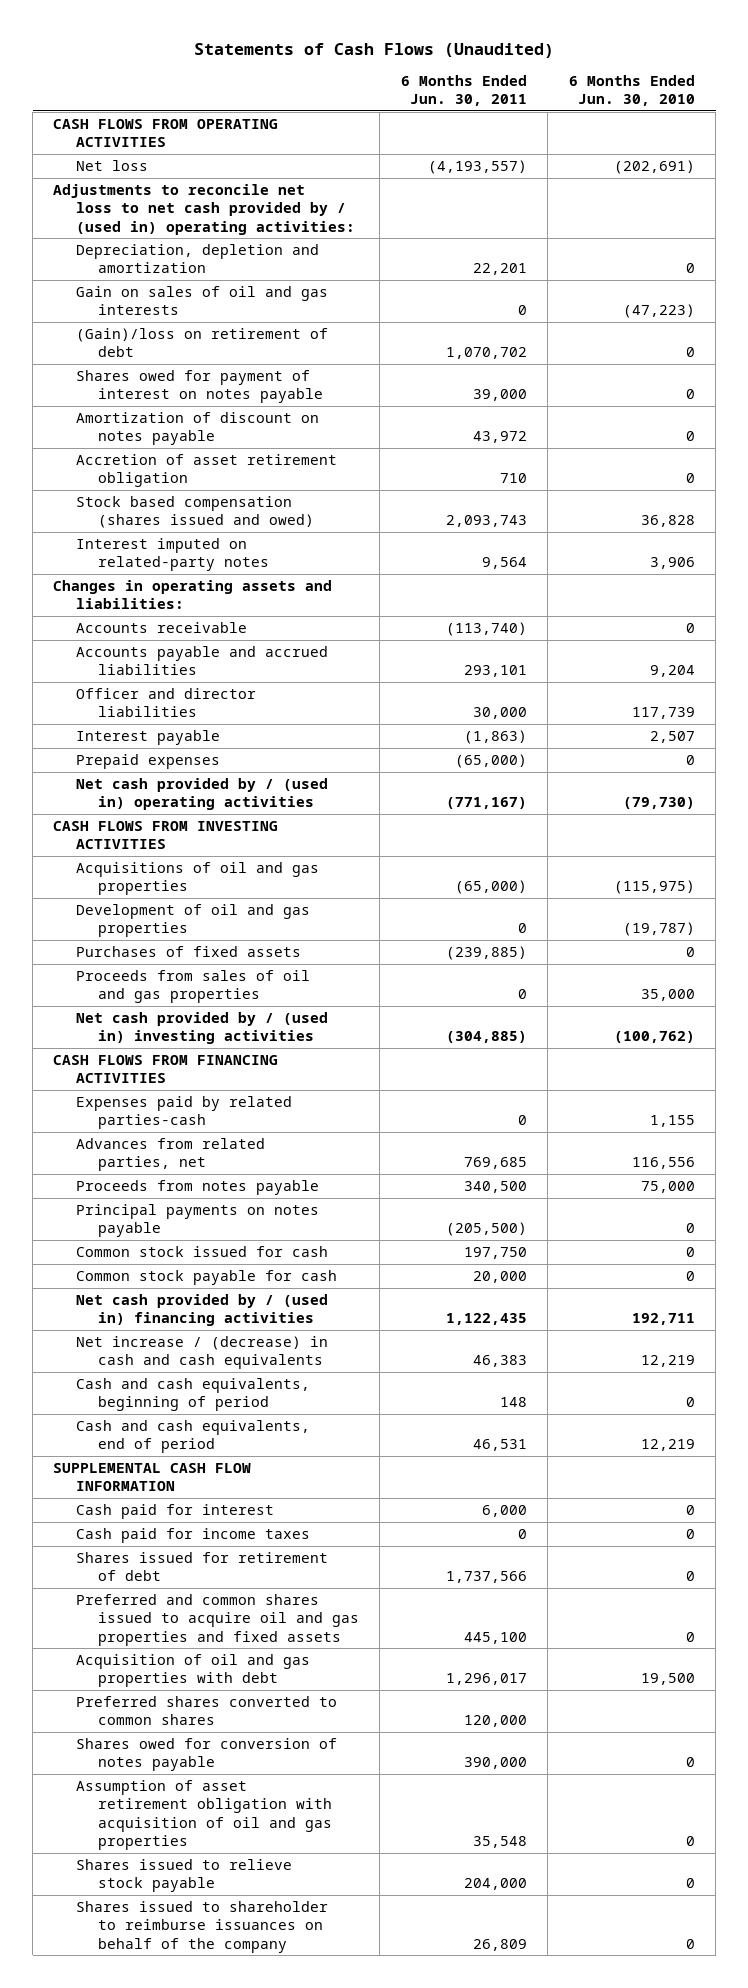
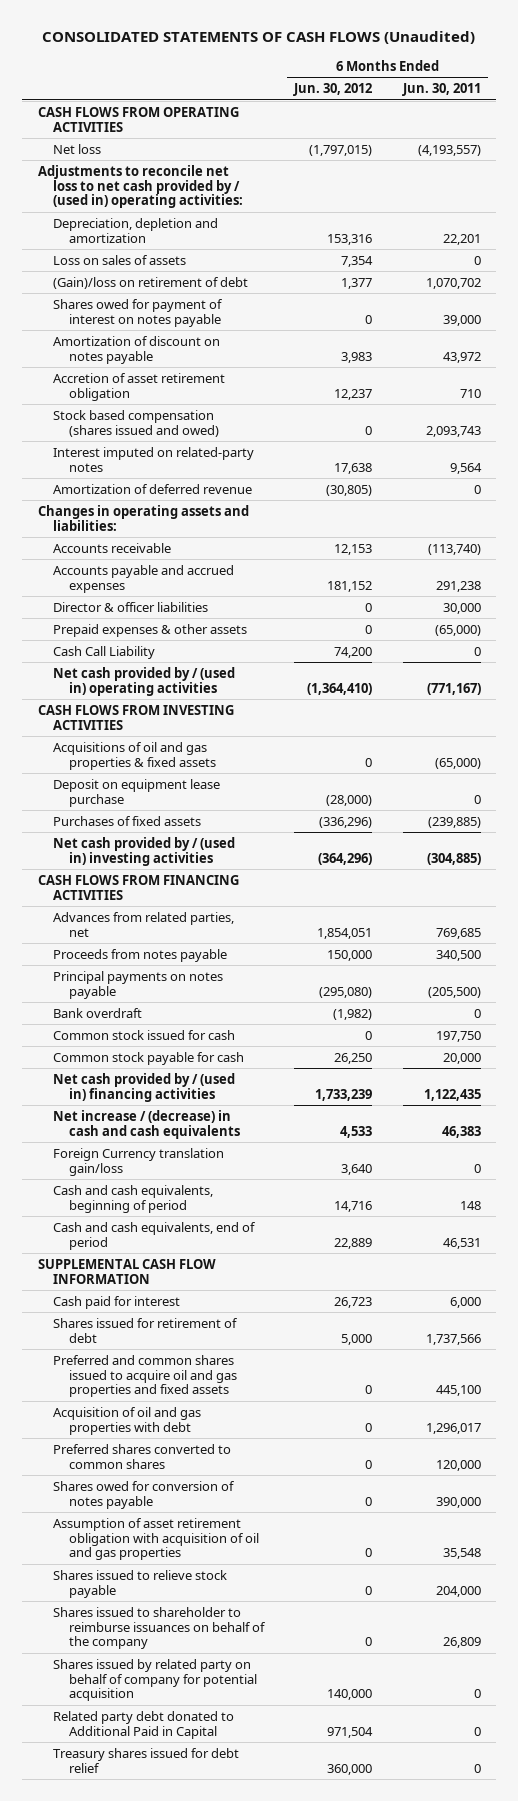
- Statements of Cash Flows (Unaudited)
+ CONSOLIDATED STATEMENTS OF CASH FLOWS (Unaudited)
- | 6 Months Ended Jun. 30, 2011 | 6 Months Ended Jun. 30, 2010
+ | 6 Months Ended Jun. 30, 2012 | 6 Months Ended Jun. 30, 2011
- Gain on sales of oil and gas interests | 0 | (47,223)
+ Loss on sales of assets | 7,354 | 0
+ Amortization of deferred revenue | (30,805) | 0
- Accounts payable and accrued liabilities | 293,101 | 9,204
- Officer and director liabilities | 30,000 | 117,739
- Interest payable | (1,863) | 2,507
- Prepaid expenses | (65,000) | 0
+ Accounts payable and accrued expenses | 181,152 | 291,238
+ Director & officer liabilities | 0 | 30,000
+ Prepaid expenses & other assets | 0 | (65,000)
+ Cash Call Liability | 74,200 | 0
- Acquisitions of oil and gas properties | (65,000) | (115,975)
- Development of oil and gas properties | 0 | (19,787)
+ Acquisitions of oil and gas properties & fixed assets | 0 | (65,000)
+ Deposit on equipment lease purchase | (28,000) | 0
- Proceeds from sales of oil and gas properties | 0 | 35,000
- Expenses paid by related parties-cash | 0 | 1,155
+ Bank overdraft | (1,982) | 0
+ Foreign Currency translation gain/loss | 3,640 | 0
- Cash paid for income taxes | 0 | 0
+ Shares issued by related party on behalf of company for potential acquisition | 140,000 | 0
+ Related party debt donated to Additional Paid in Capital | 971,504 | 0
+ Treasury shares issued for debt relief | 360,000 | 0

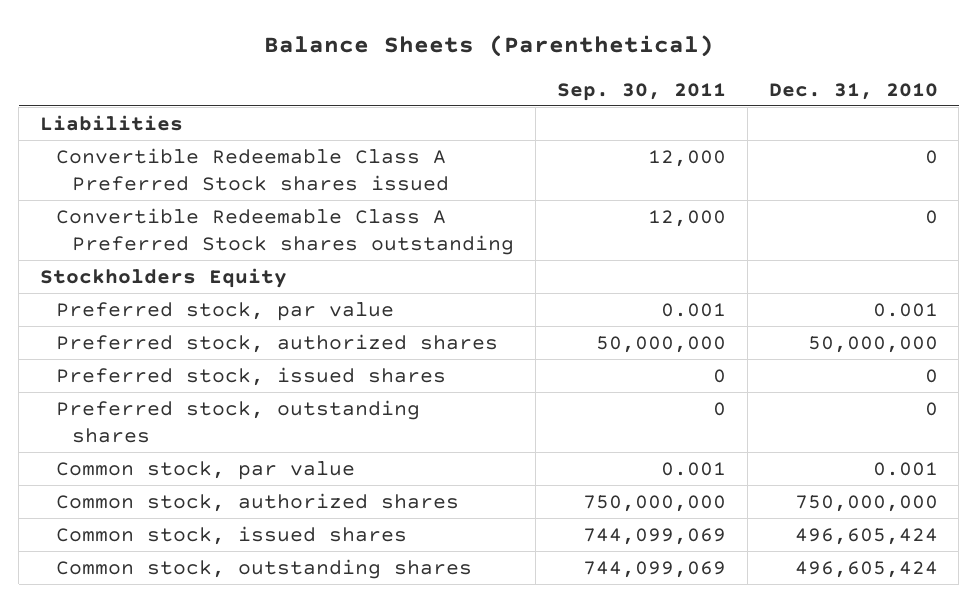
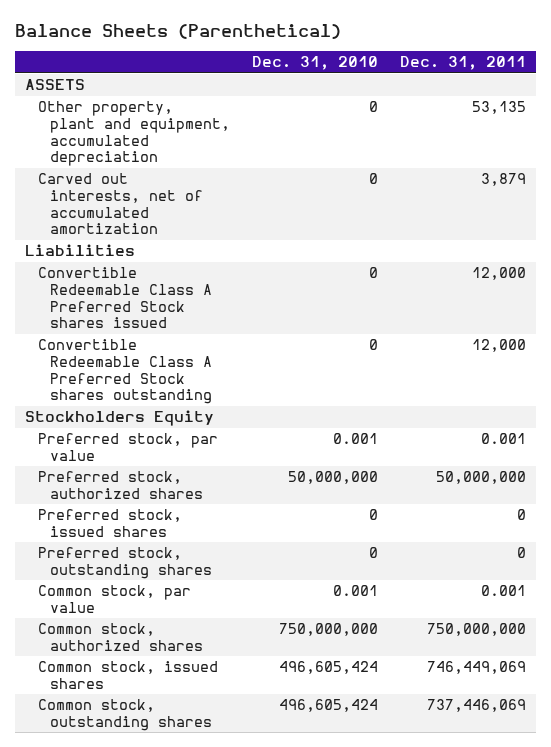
- | Sep. 30, 2011 | Dec. 31, 2010
+ | Dec. 31, 2010 | Dec. 31, 2011
+ ASSETS
+ Other property, plant and equipment, accumulated depreciation | 0 | 53,135
+ Carved out interests, net of accumulated amortization | 0 | 3,879

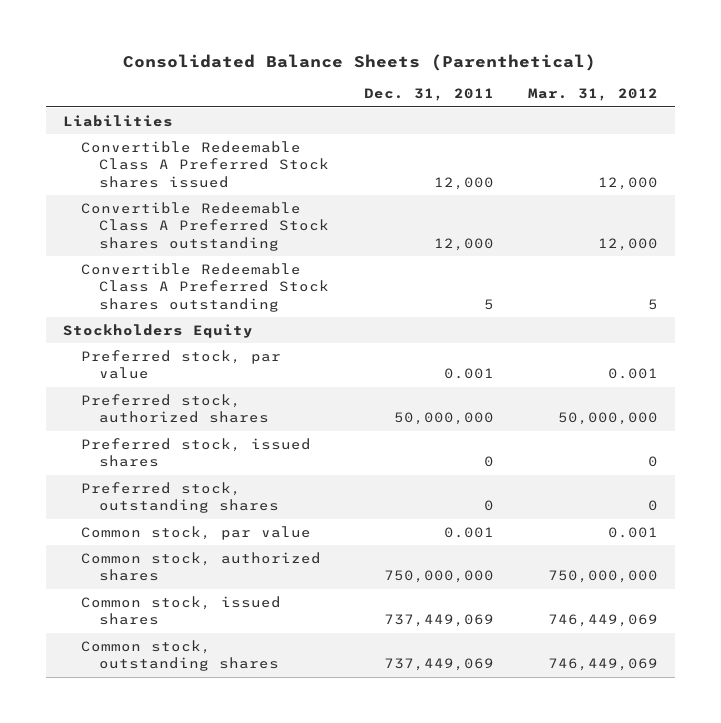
- Balance Sheets (Parenthetical)
+ Consolidated Balance Sheets (Parenthetical)
- | Dec. 31, 2010 | Dec. 31, 2011
+ | Dec. 31, 2011 | Mar. 31, 2012
- ASSETS
- Other property, plant and equipment, accumulated depreciation | 0 | 53,135
- Carved out interests, net of accumulated amortization | 0 | 3,879
+ Convertible Redeemable Class A Preferred Stock shares outstanding | 5 | 5
- Common stock, issued shares | 496,605,424 | 746,449,069
- Common stock, outstanding shares | 496,605,424 | 737,446,069
+ Common stock, issued shares | 737,449,069 | 746,449,069
+ Common stock, outstanding shares | 737,449,069 | 746,449,069

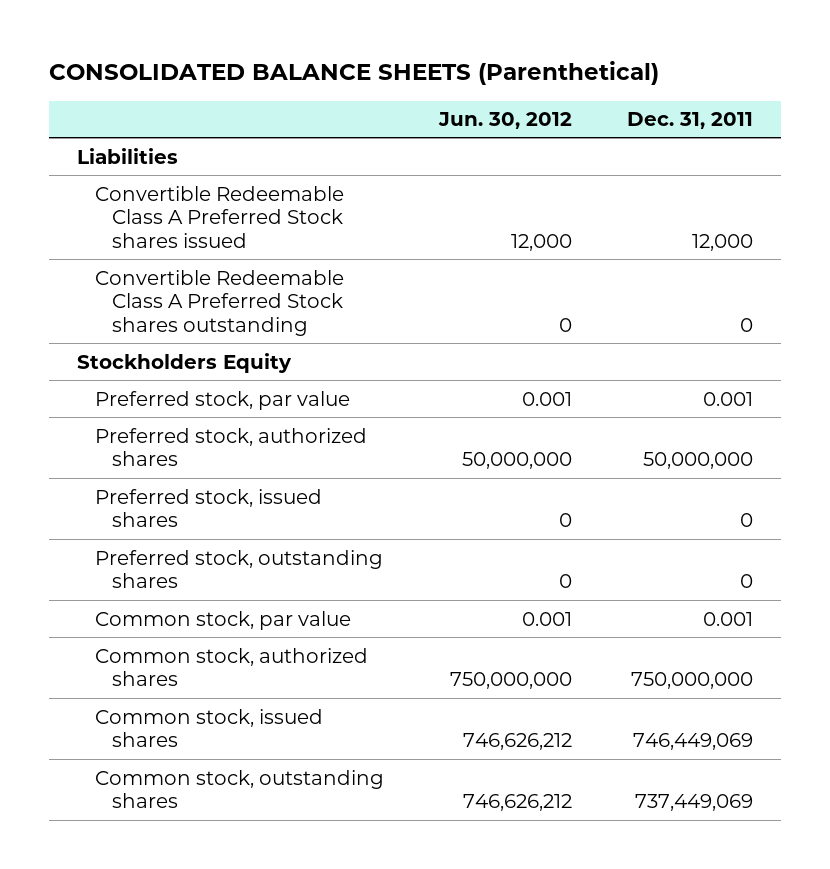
- Consolidated Balance Sheets (Parenthetical)
+ CONSOLIDATED BALANCE SHEETS (Parenthetical)
- | Dec. 31, 2011 | Mar. 31, 2012
+ | Jun. 30, 2012 | Dec. 31, 2011
- Convertible Redeemable Class A Preferred Stock shares outstanding | 12,000 | 12,000
- Convertible Redeemable Class A Preferred Stock shares outstanding | 5 | 5
+ Convertible Redeemable Class A Preferred Stock shares outstanding | 0 | 0
- Common stock, issued shares | 737,449,069 | 746,449,069
+ Common stock, issued shares | 746,626,212 | 746,449,069

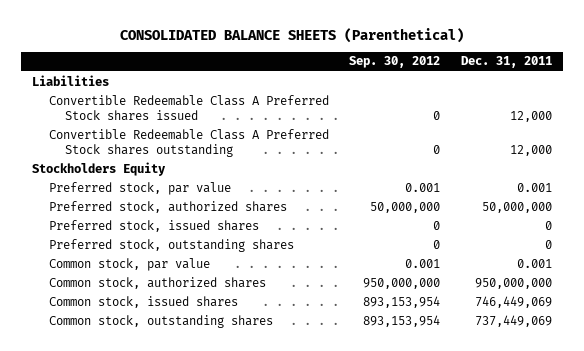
- | Jun. 30, 2012 | Dec. 31, 2011
+ | Sep. 30, 2012 | Dec. 31, 2011
- Convertible Redeemable Class A Preferred Stock shares outstanding | 0 | 0
+ Convertible Redeemable Class A Preferred Stock shares outstanding | 0 | 12,000
- Common stock, authorized shares | 750,000,000 | 750,000,000
+ Common stock, authorized shares | 950,000,000 | 950,000,000

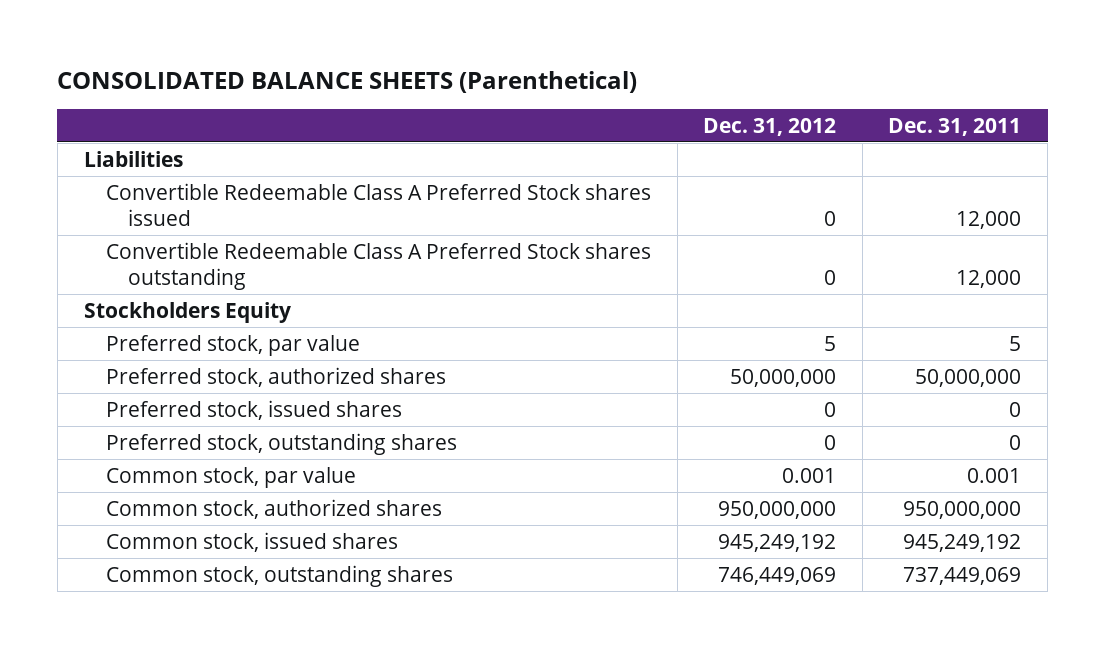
- | Sep. 30, 2012 | Dec. 31, 2011
+ | Dec. 31, 2012 | Dec. 31, 2011
- Preferred stock, par value | 0.001 | 0.001
+ Preferred stock, par value | 5 | 5
- Common stock, issued shares | 893,153,954 | 746,449,069
+ Common stock, issued shares | 945,249,192 | 945,249,192

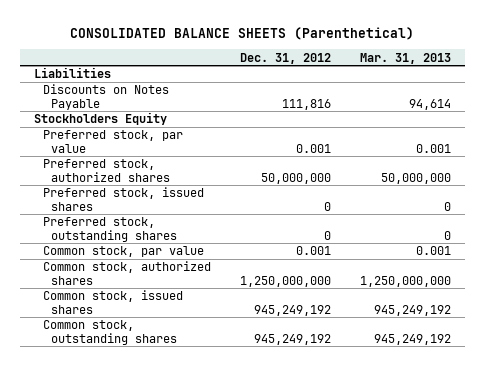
- | Dec. 31, 2012 | Dec. 31, 2011
+ | Dec. 31, 2012 | Mar. 31, 2013
- Convertible Redeemable Class A Preferred Stock shares issued | 0 | 12,000
- Convertible Redeemable Class A Preferred Stock shares outstanding | 0 | 12,000
+ Discounts on Notes Payable | 111,816 | 94,614
- Preferred stock, par value | 5 | 5
+ Preferred stock, par value | 0.001 | 0.001
- Common stock, authorized shares | 950,000,000 | 950,000,000
+ Common stock, authorized shares | 1,250,000,000 | 1,250,000,000
- Common stock, outstanding shares | 746,449,069 | 737,449,069
+ Common stock, outstanding shares | 945,249,192 | 945,249,192

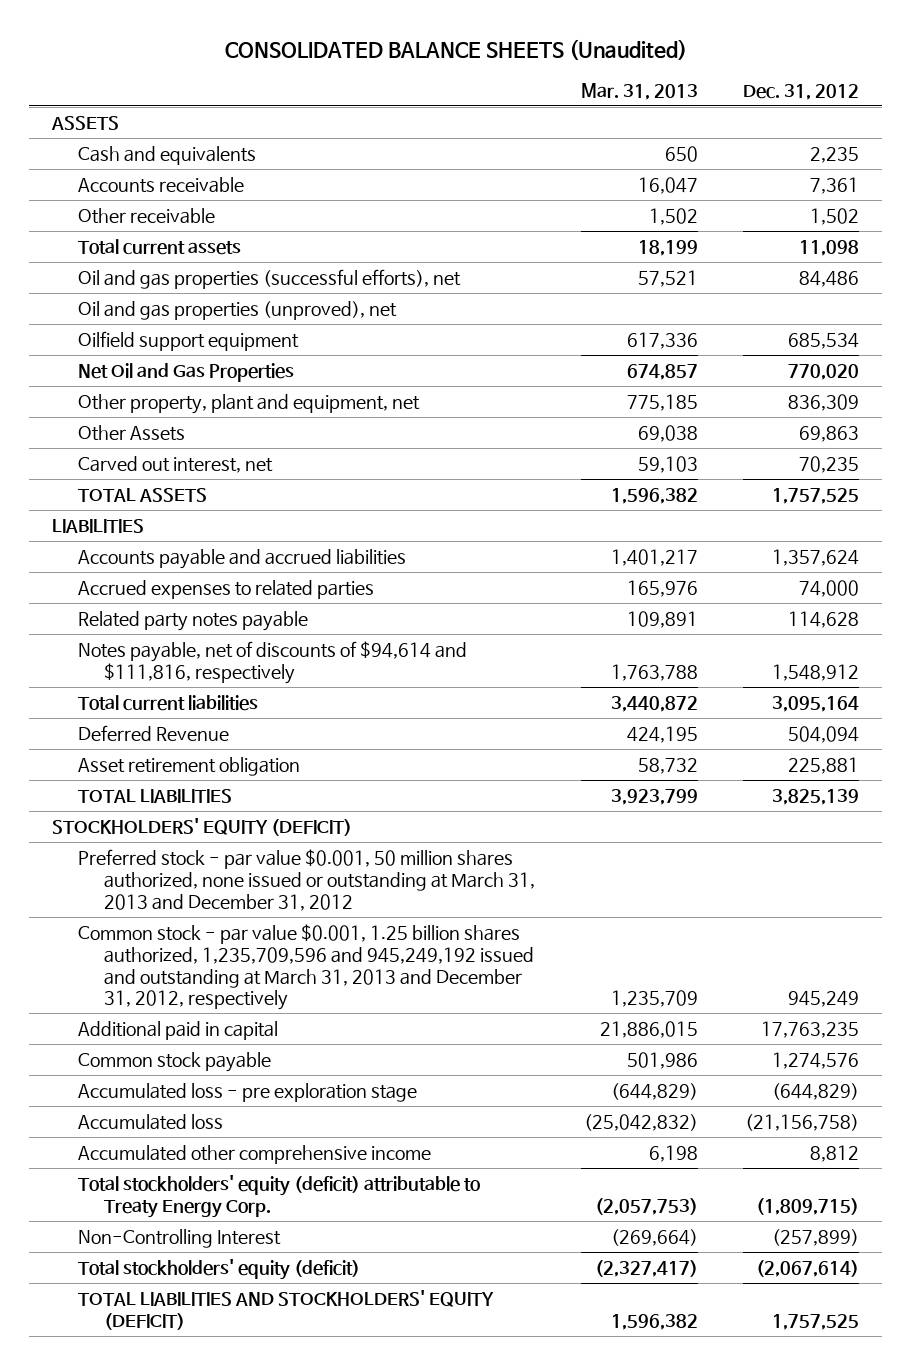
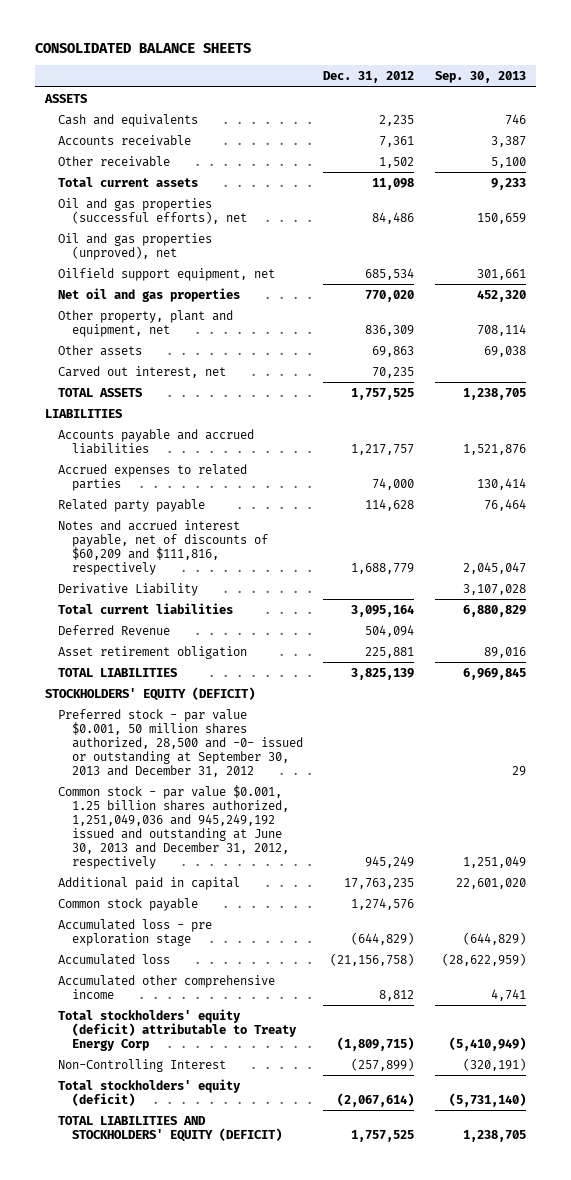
- CONSOLIDATED BALANCE SHEETS (Unaudited)
+ CONSOLIDATED BALANCE SHEETS
- | Mar. 31, 2013 | Dec. 31, 2012
+ | Dec. 31, 2012 | Sep. 30, 2013
- Oilfield support equipment | 617,336 | 685,534
- Net Oil and Gas Properties | 674,857 | 770,020
+ Oilfield support equipment, net | 685,534 | 301,661
+ Net oil and gas properties | 770,020 | 452,320
- Other Assets | 69,038 | 69,863
+ Other assets | 69,863 | 69,038
- Accounts payable and accrued liabilities | 1,401,217 | 1,357,624
+ Accounts payable and accrued liabilities | 1,217,757 | 1,521,876
- Related party notes payable | 109,891 | 114,628
- Notes payable, net of discounts of $94,614 and $111,816, respectively | 1,763,788 | 1,548,912
+ Related party payable | 114,628 | 76,464
+ Notes and accrued interest payable, net of discounts of $60,209 and $111,816, respectively | 1,688,779 | 2,045,047
+ Derivative Liability | | 3,107,028
- Preferred stock - par value $0.001, 50 million shares authorized, none issued or outstanding at March 31, 2013 and December 31, 2012
- Common stock - par value $0.001, 1.25 billion shares authorized, 1,235,709,596 and 945,249,192 issued and outstanding at March 31, 2013 and December 31, 2012, respectively | 1,235,709 | 945,249
+ Preferred stock - par value $0.001, 50 million shares authorized, 28,500 and -0- issued or outstanding at September 30, 2013 and December 31, 2012 | | 29
+ Common stock - par value $0.001, 1.25 billion shares authorized, 1,251,049,036 and 945,249,192 issued and outstanding at June 30, 2013 and December 31, 2012, respectively | 945,249 | 1,251,049
- Total stockholders' equity (deficit) attributable to Treaty Energy Corp. | (2,057,753) | (1,809,715)
+ Total stockholders' equity (deficit) attributable to Treaty Energy Corp | (1,809,715) | (5,410,949)

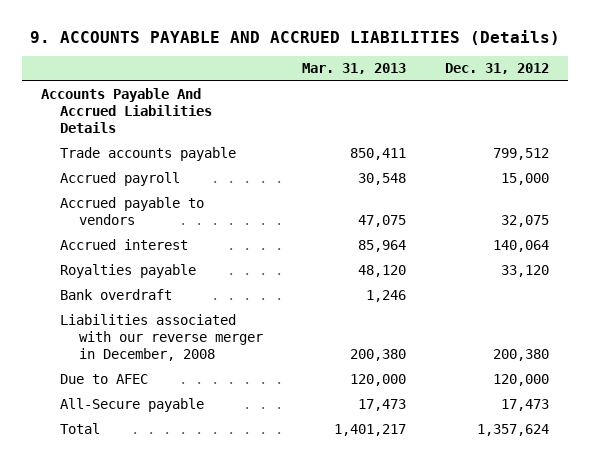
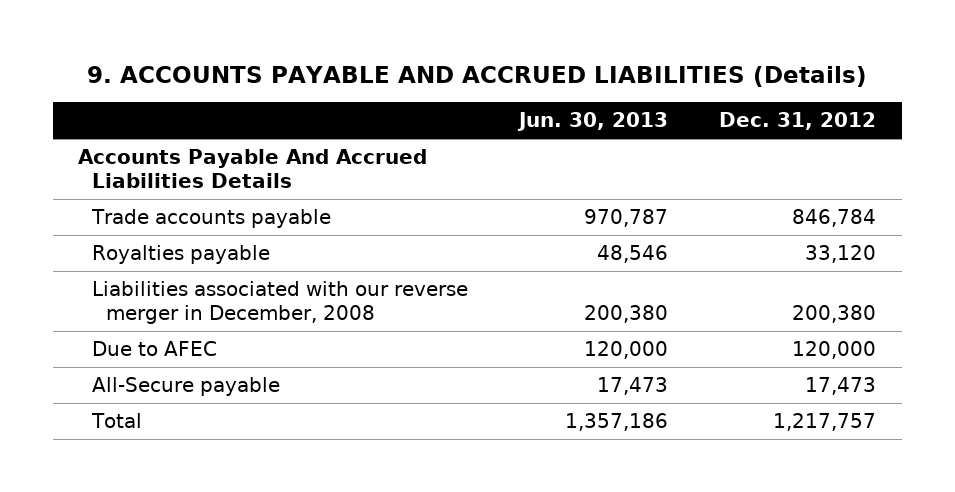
- | Mar. 31, 2013 | Dec. 31, 2012
+ | Jun. 30, 2013 | Dec. 31, 2012
- Trade accounts payable | 850,411 | 799,512
- Accrued payroll | 30,548 | 15,000
- Accrued payable to vendors | 47,075 | 32,075
- Accrued interest | 85,964 | 140,064
+ Trade accounts payable | 970,787 | 846,784
- Bank overdraft | 1,246 |
- Total | 1,401,217 | 1,357,624
+ Total | 1,357,186 | 1,217,757

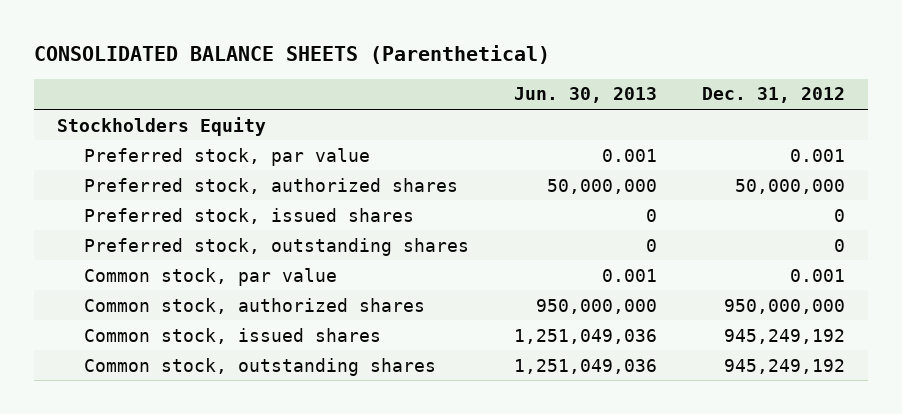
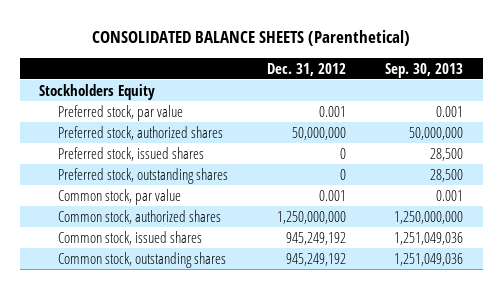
- | Jun. 30, 2013 | Dec. 31, 2012
+ | Dec. 31, 2012 | Sep. 30, 2013
- Common stock, authorized shares | 950,000,000 | 950,000,000
+ Common stock, authorized shares | 1,250,000,000 | 1,250,000,000

